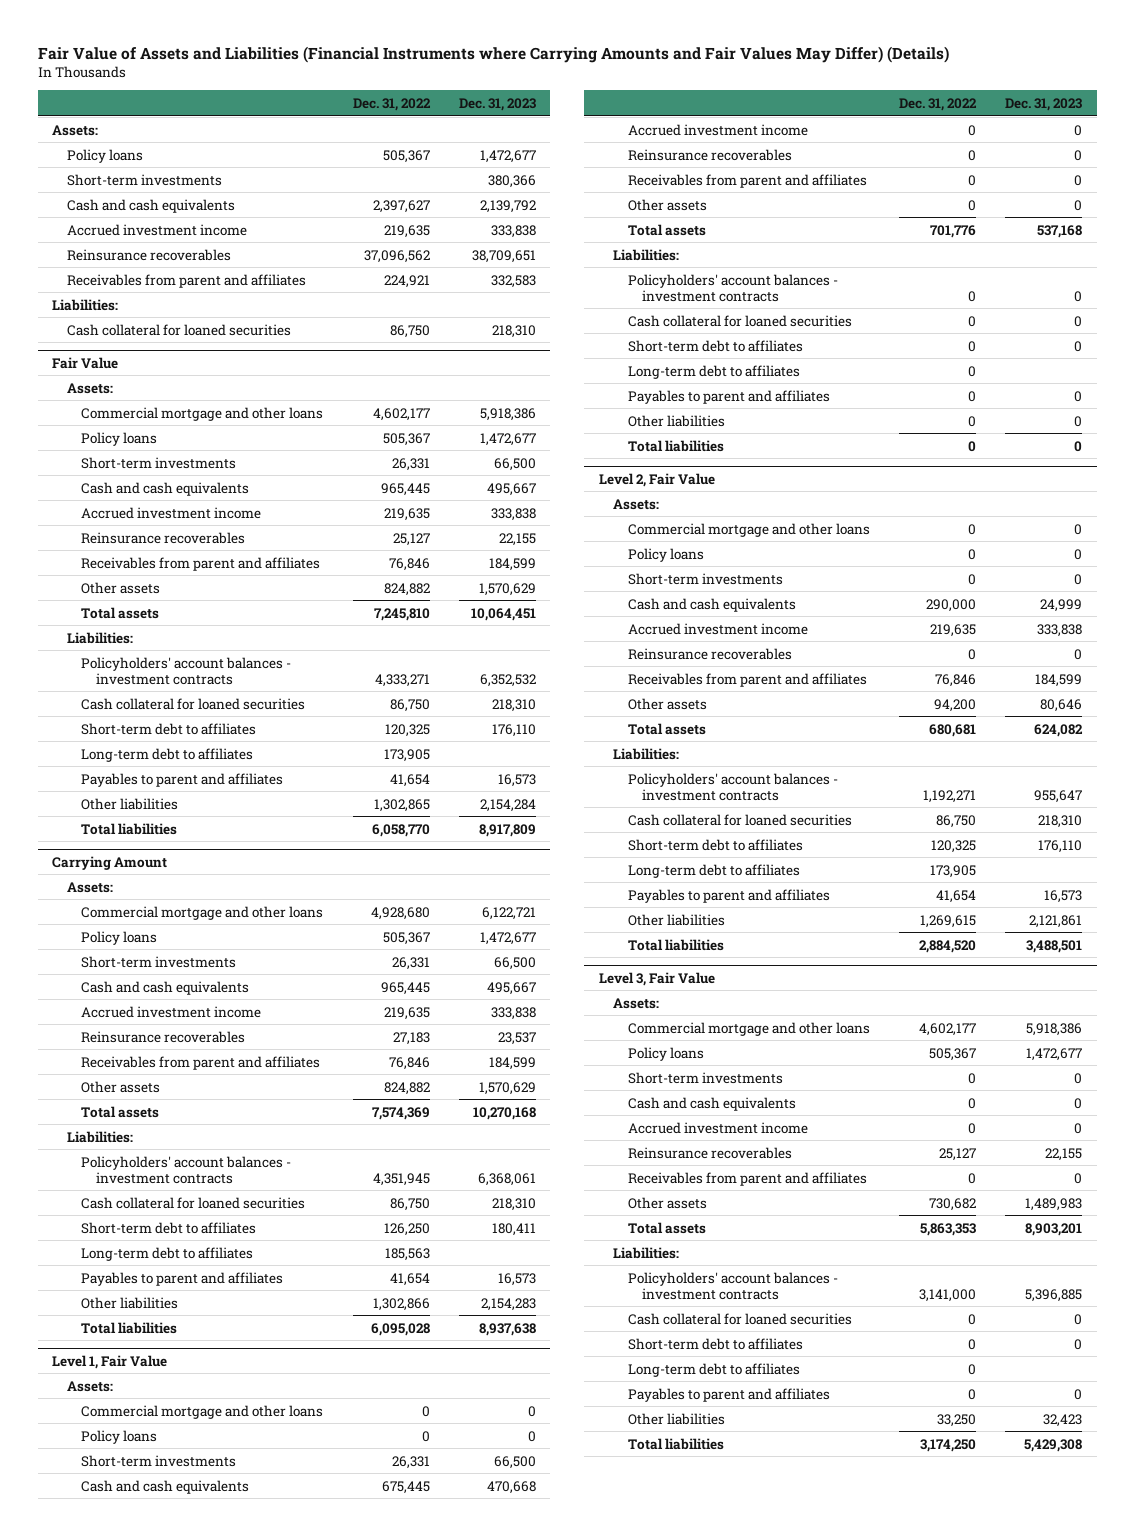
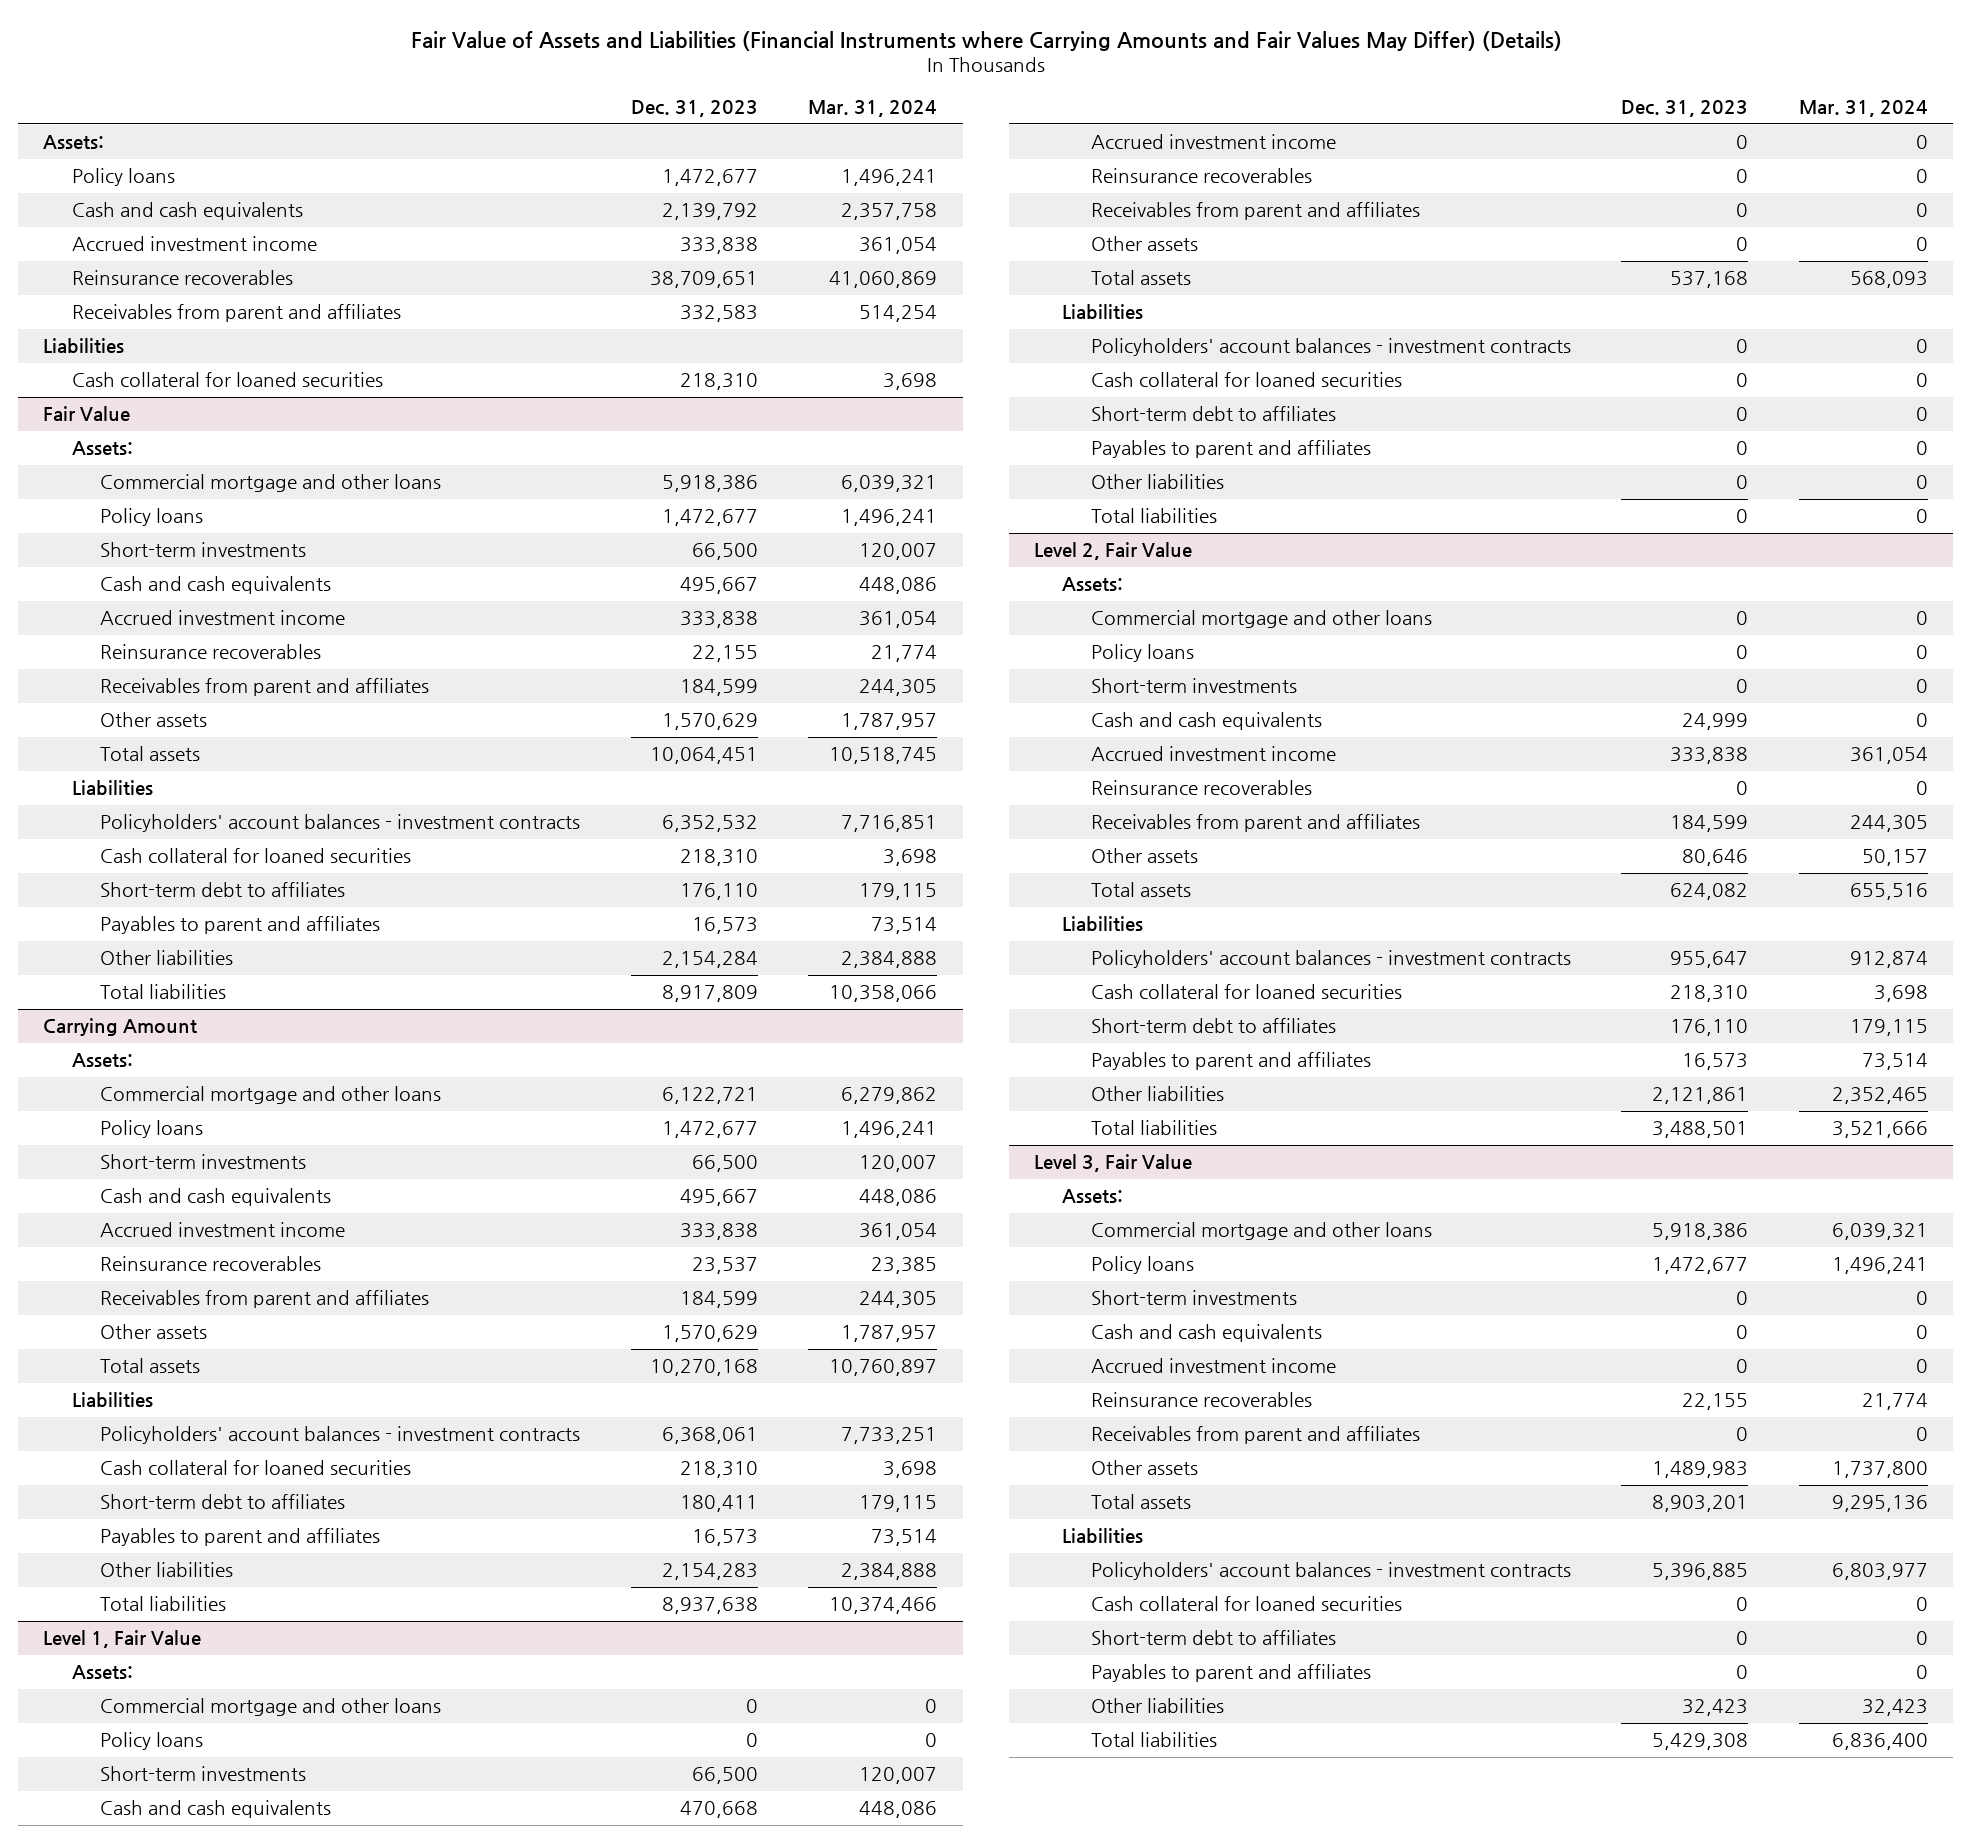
- | Dec. 31, 2022 | Dec. 31, 2023
+ | Dec. 31, 2023 | Mar. 31, 2024
- Short-term investments | | 380,366
- Liabilities:
+ Liabilities
@ Fair Value
- Liabilities:
+ Liabilities
- Long-term debt to affiliates | 173,905 |
@ Carrying Amount
- Liabilities:
+ Liabilities
- Long-term debt to affiliates | 185,563 |
@ Level 1, Fair Value
- Liabilities:
+ Liabilities
- Long-term debt to affiliates | 0 |
@ Level 2, Fair Value
- Liabilities:
+ Liabilities
- Long-term debt to affiliates | 173,905 |
@ Level 3, Fair Value
- Liabilities:
+ Liabilities
- Long-term debt to affiliates | 0 |

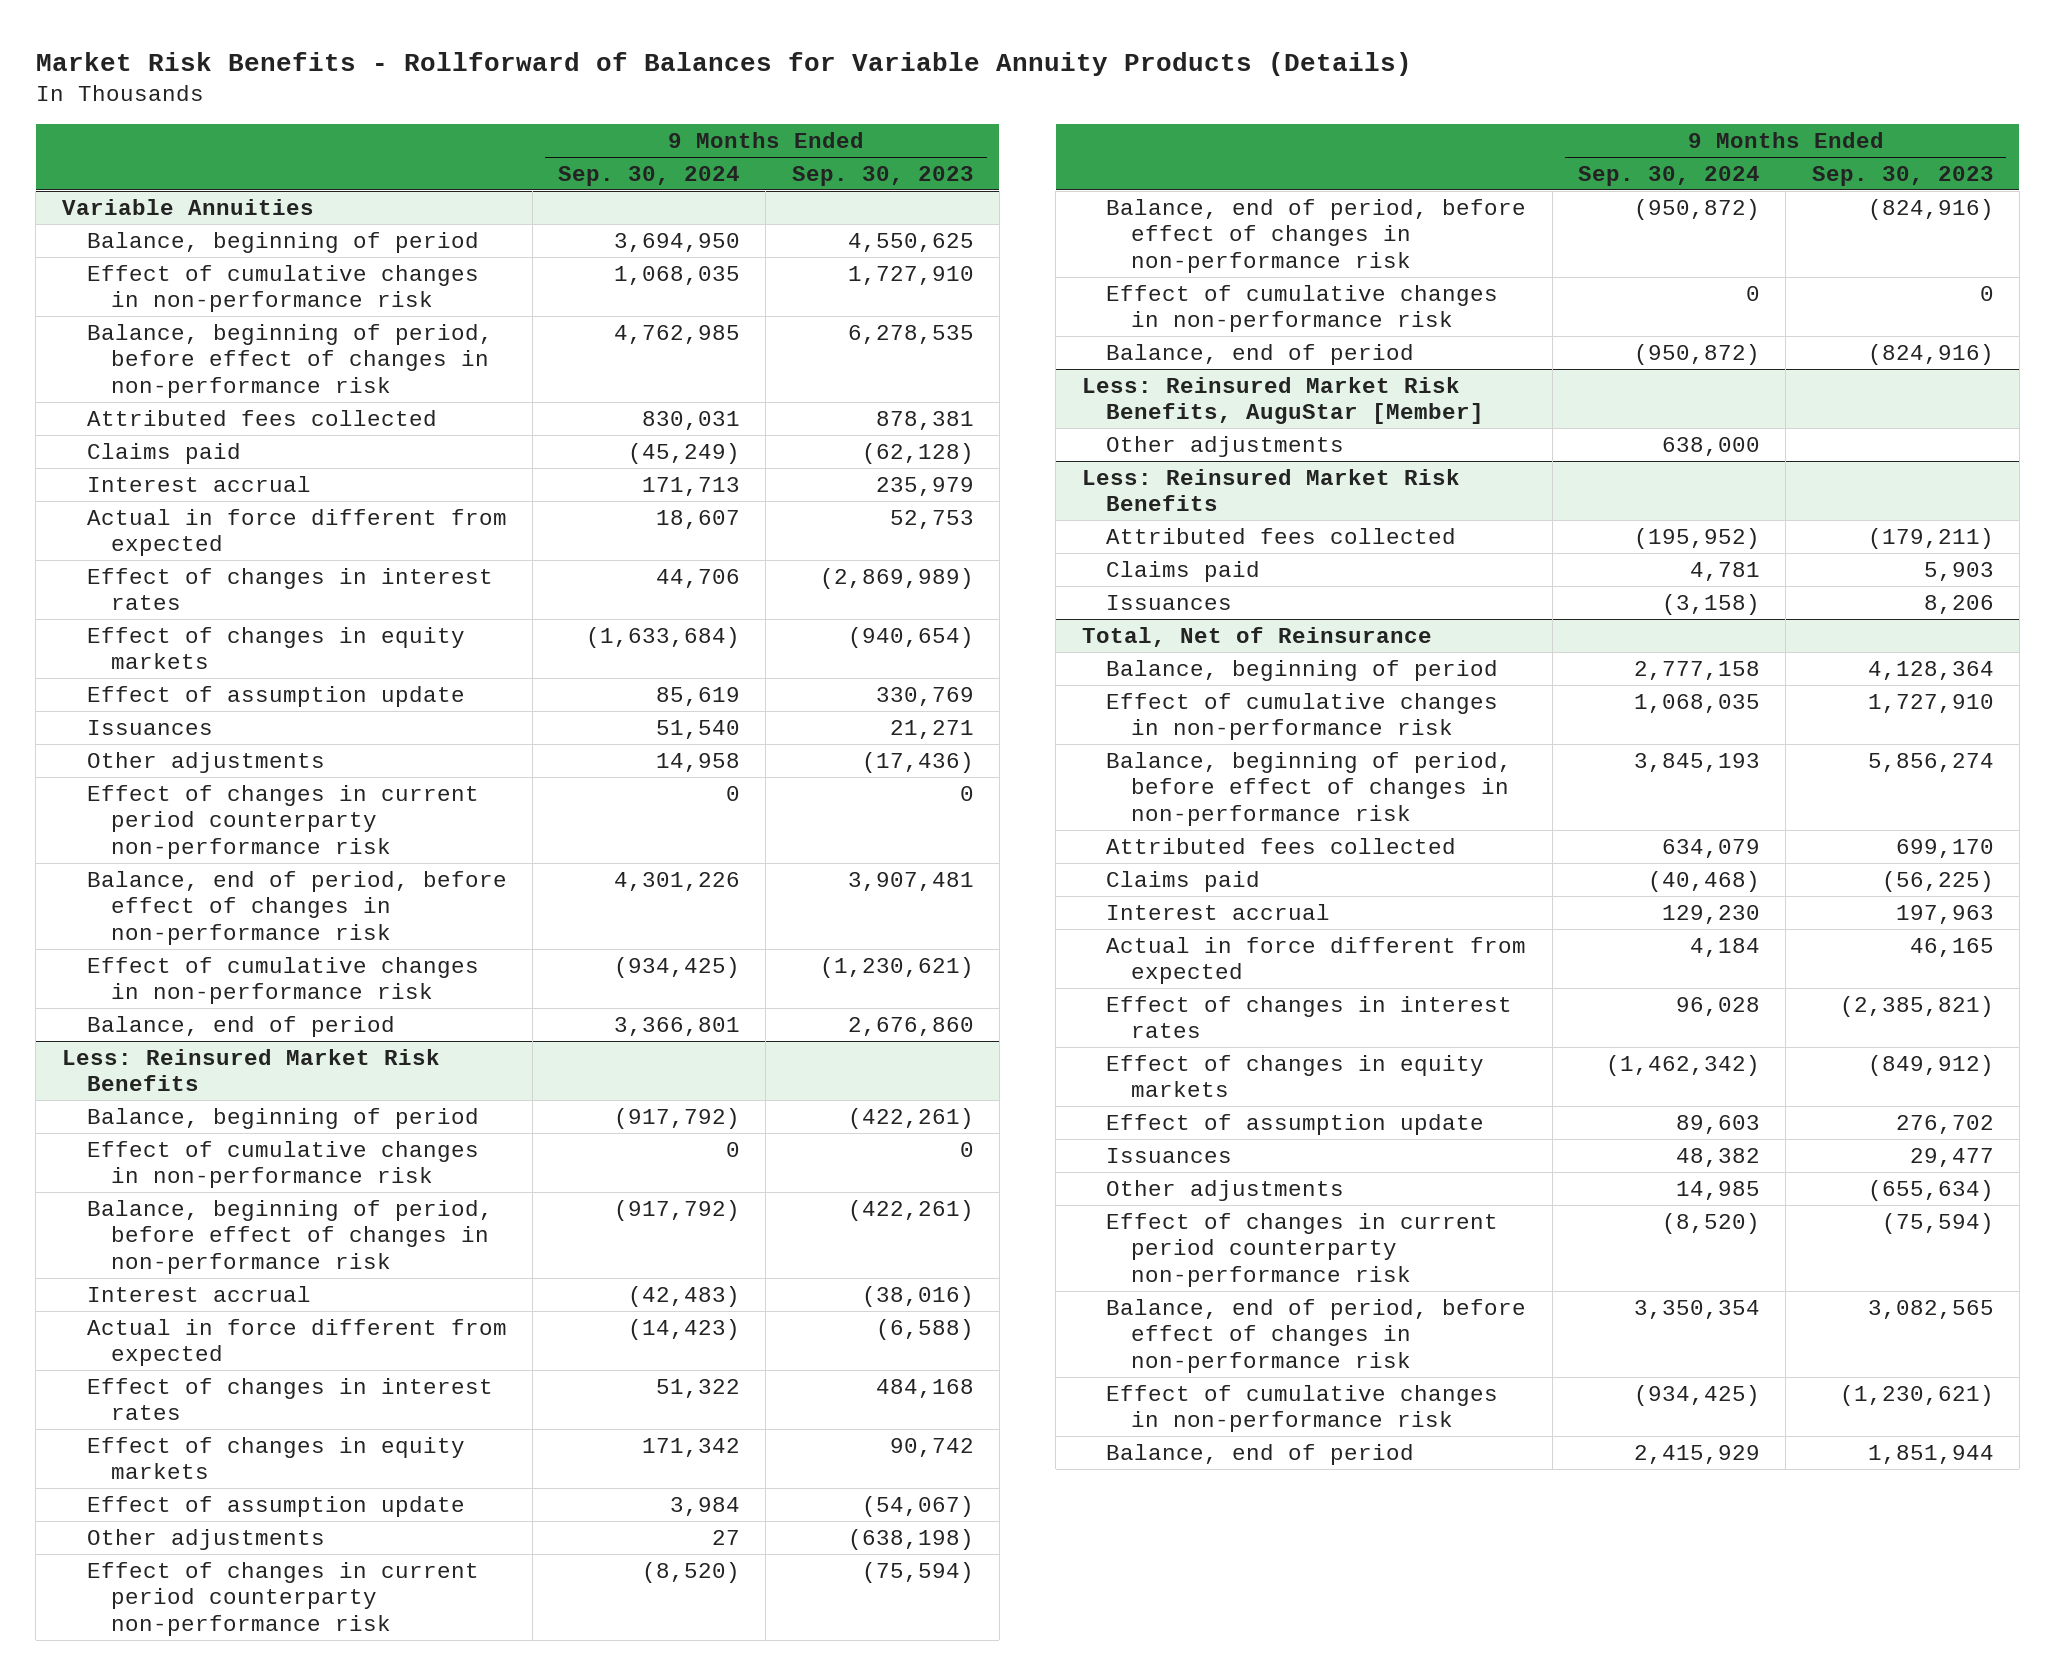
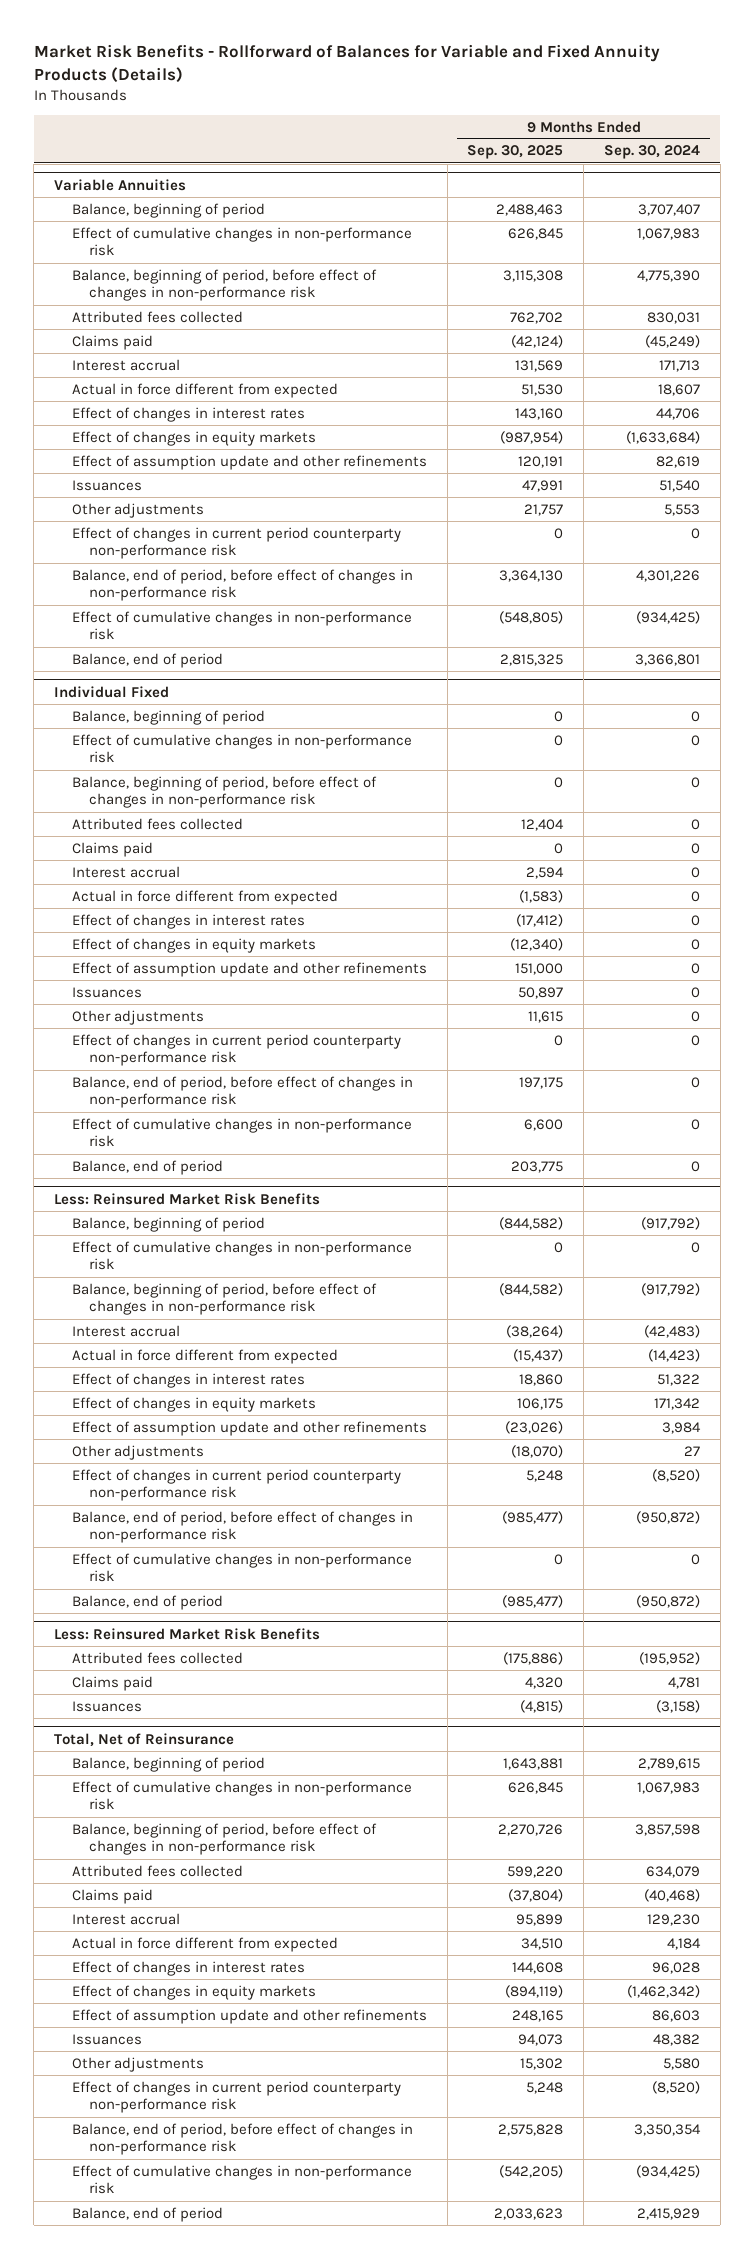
- Market Risk Benefits - Rollforward of Balances for Variable Annuity Products (Details)
+ Market Risk Benefits - Rollforward of Balances for Variable and Fixed Annuity Products (Details)
- | 9 Months Ended Sep. 30, 2024 | 9 Months Ended Sep. 30, 2023
+ | 9 Months Ended Sep. 30, 2025 | 9 Months Ended Sep. 30, 2024
@ Variable Annuities
- Balance, beginning of period | 3,694,950 | 4,550,625
- Effect of cumulative changes in non-performance risk | 1,068,035 | 1,727,910
- Balance, beginning of period, before effect of changes in non-performance risk | 4,762,985 | 6,278,535
+ Balance, beginning of period | 2,488,463 | 3,707,407
+ Effect of cumulative changes in non-performance risk | 626,845 | 1,067,983
+ Balance, beginning of period, before effect of changes in non-performance risk | 3,115,308 | 4,775,390
- Effect of assumption update | 85,619 | 330,769
+ Effect of assumption update and other refinements | 120,191 | 82,619
- Other adjustments | 14,958 | (17,436)
+ Other adjustments | 21,757 | 5,553
+ Individual Fixed
+ Balance, beginning of period | 0 | 0
+ Effect of cumulative changes in non-performance risk | 0 | 0
+ Balance, beginning of period, before effect of changes in non-performance risk | 0 | 0
+ Attributed fees collected | 12,404 | 0
+ Claims paid | 0 | 0
+ Interest accrual | 2,594 | 0
+ Actual in force different from expected | (1,583) | 0
+ Effect of changes in interest rates | (17,412) | 0
+ Effect of changes in equity markets | (12,340) | 0
+ Effect of assumption update and other refinements | 151,000 | 0
+ Issuances | 50,897 | 0
+ Other adjustments | 11,615 | 0
+ Effect of changes in current period counterparty non-performance risk | 0 | 0
+ Balance, end of period, before effect of changes in non-performance risk | 197,175 | 0
+ Effect of cumulative changes in non-performance risk | 6,600 | 0
+ Balance, end of period | 203,775 | 0
@ Less: Reinsured Market Risk Benefits
- Effect of assumption update | 3,984 | (54,067)
+ Effect of assumption update and other refinements | (23,026) | 3,984
- Less: Reinsured Market Risk Benefits, AuguStar [Member]
- Other adjustments | 638,000 |
@ Total, Net of Reinsurance
- Balance, beginning of period | 2,777,158 | 4,128,364
- Effect of cumulative changes in non-performance risk | 1,068,035 | 1,727,910
- Balance, beginning of period, before effect of changes in non-performance risk | 3,845,193 | 5,856,274
+ Balance, beginning of period | 1,643,881 | 2,789,615
+ Effect of cumulative changes in non-performance risk | 626,845 | 1,067,983
+ Balance, beginning of period, before effect of changes in non-performance risk | 2,270,726 | 3,857,598
- Effect of assumption update | 89,603 | 276,702
+ Effect of assumption update and other refinements | 248,165 | 86,603
- Other adjustments | 14,985 | (655,634)
+ Other adjustments | 15,302 | 5,580

